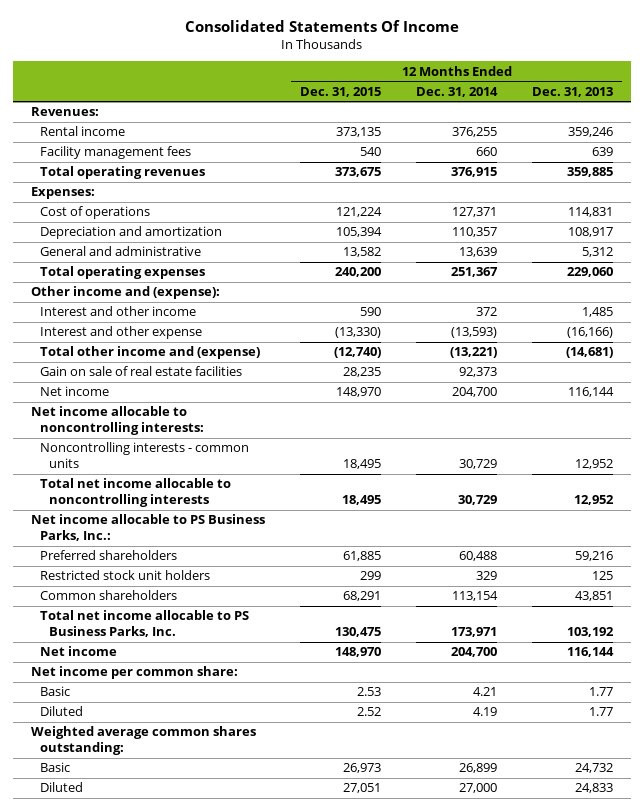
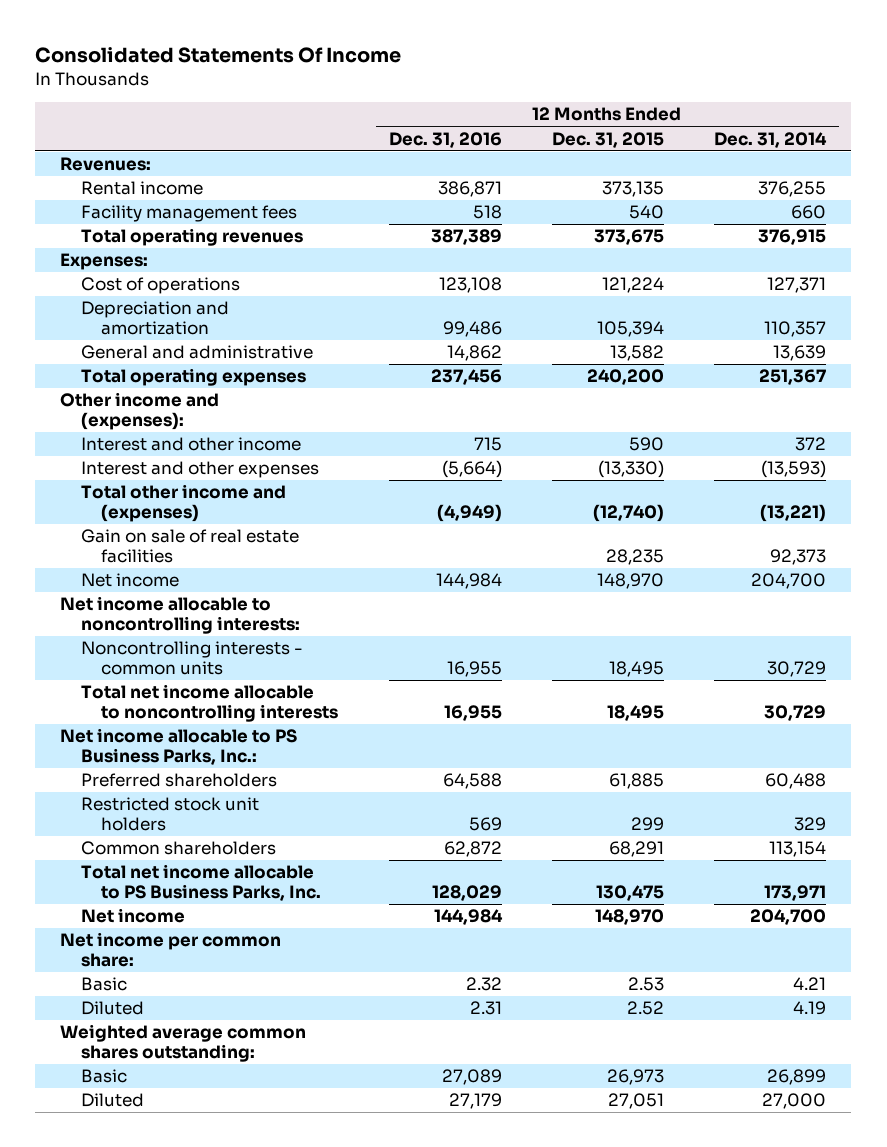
- | 12 Months Ended Dec. 31, 2015 | 12 Months Ended Dec. 31, 2014 | 12 Months Ended Dec. 31, 2013
+ | 12 Months Ended Dec. 31, 2016 | 12 Months Ended Dec. 31, 2015 | 12 Months Ended Dec. 31, 2014
- Other income and (expense):
+ Other income and (expenses):
- Interest and other expense | (13,330) | (13,593) | (16,166)
- Total other income and (expense) | (12,740) | (13,221) | (14,681)
+ Interest and other expenses | (5,664) | (13,330) | (13,593)
+ Total other income and (expenses) | (4,949) | (12,740) | (13,221)

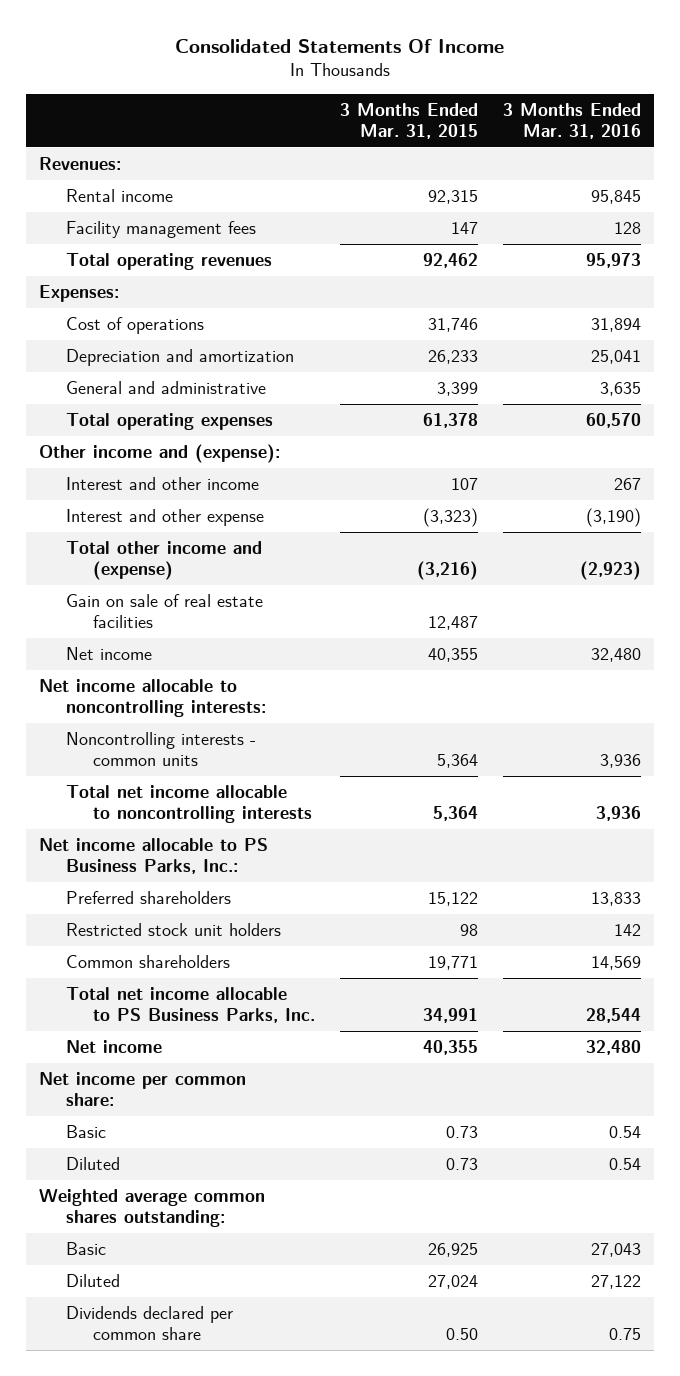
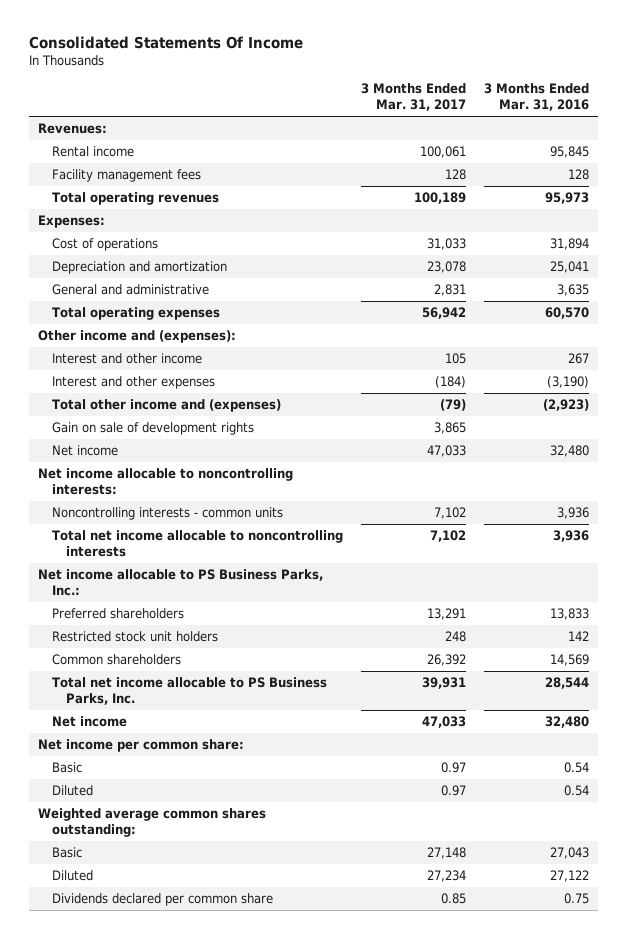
- | 3 Months Ended Mar. 31, 2015 | 3 Months Ended Mar. 31, 2016
+ | 3 Months Ended Mar. 31, 2017 | 3 Months Ended Mar. 31, 2016
- Other income and (expense):
+ Other income and (expenses):
- Interest and other expense | (3,323) | (3,190)
- Total other income and (expense) | (3,216) | (2,923)
- Gain on sale of real estate facilities | 12,487 |
+ Interest and other expenses | (184) | (3,190)
+ Total other income and (expenses) | (79) | (2,923)
+ Gain on sale of development rights | 3,865 |

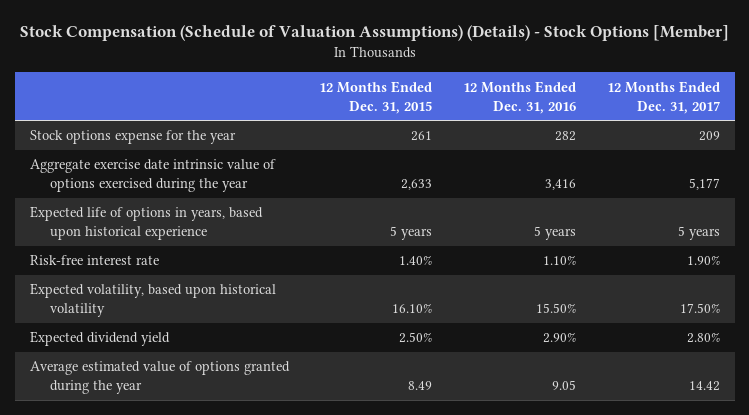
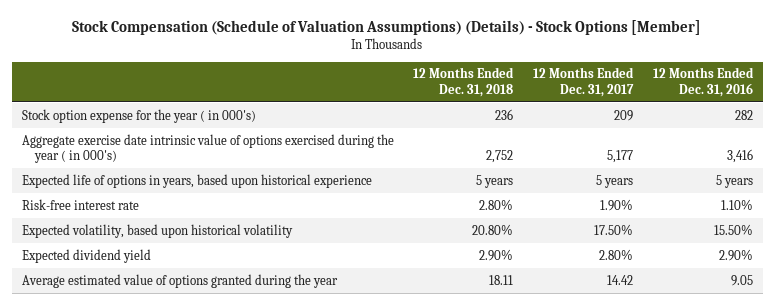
- | 12 Months Ended Dec. 31, 2015 | 12 Months Ended Dec. 31, 2016 | 12 Months Ended Dec. 31, 2017
+ | 12 Months Ended Dec. 31, 2018 | 12 Months Ended Dec. 31, 2017 | 12 Months Ended Dec. 31, 2016
- Stock options expense for the year | 261 | 282 | 209
- Aggregate exercise date intrinsic value of options exercised during the year | 2,633 | 3,416 | 5,177
+ Stock option expense for the year ( in 000's) | 236 | 209 | 282
+ Aggregate exercise date intrinsic value of options exercised during the year ( in 000's) | 2,752 | 5,177 | 3,416

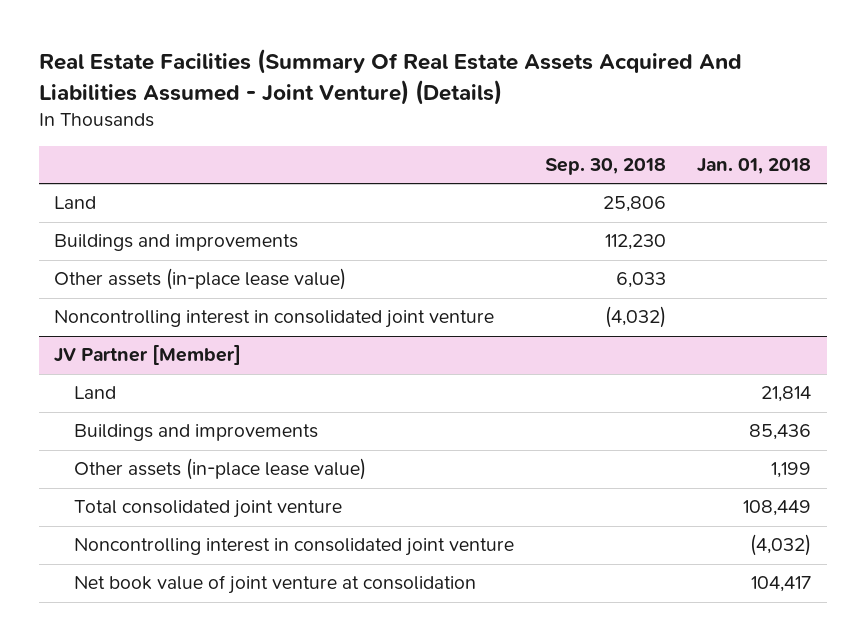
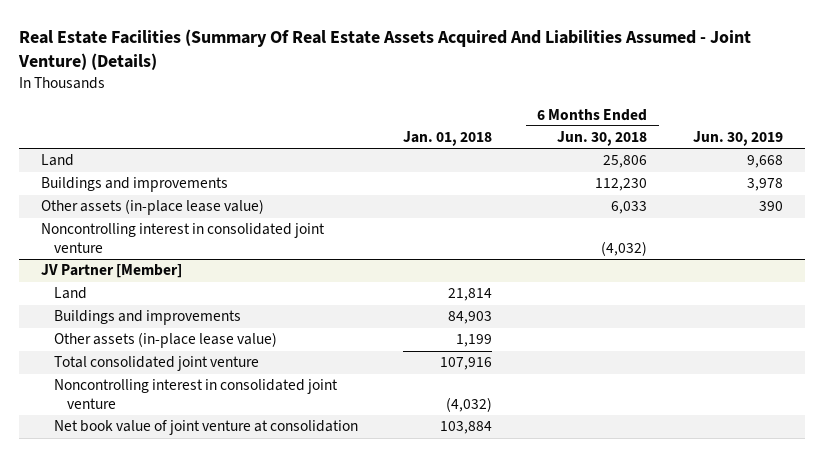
- | Sep. 30, 2018 | Jan. 01, 2018
+ | Jan. 01, 2018 | 6 Months Ended Jun. 30, 2018 | Jun. 30, 2019
@ JV Partner [Member]
- Buildings and improvements | | 85,436
+ Buildings and improvements | 84,903 | |
- Total consolidated joint venture | | 108,449
+ Total consolidated joint venture | 107,916 | |
- Net book value of joint venture at consolidation | | 104,417
+ Net book value of joint venture at consolidation | 103,884 | |

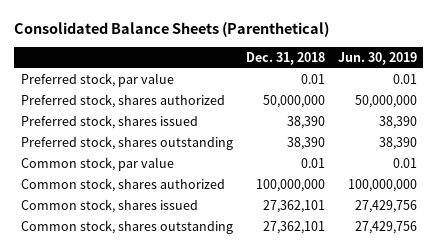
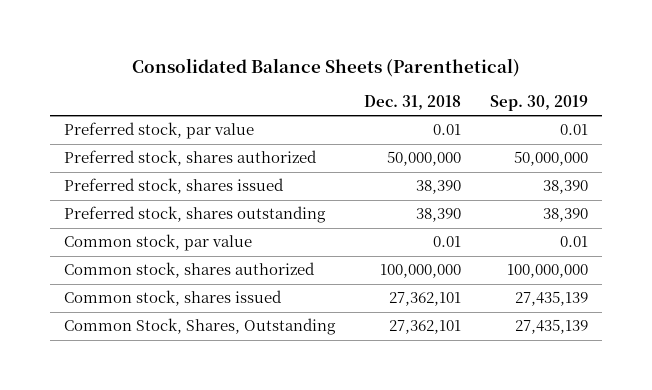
- | Dec. 31, 2018 | Jun. 30, 2019
+ | Dec. 31, 2018 | Sep. 30, 2019
- Common stock, shares outstanding | 27,362,101 | 27,429,756
+ Common Stock, Shares, Outstanding | 27,362,101 | 27,435,139

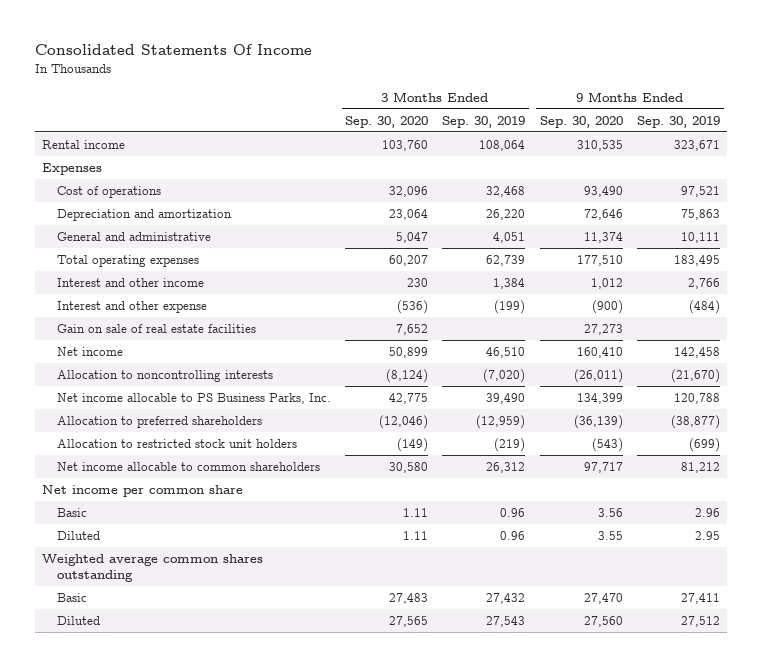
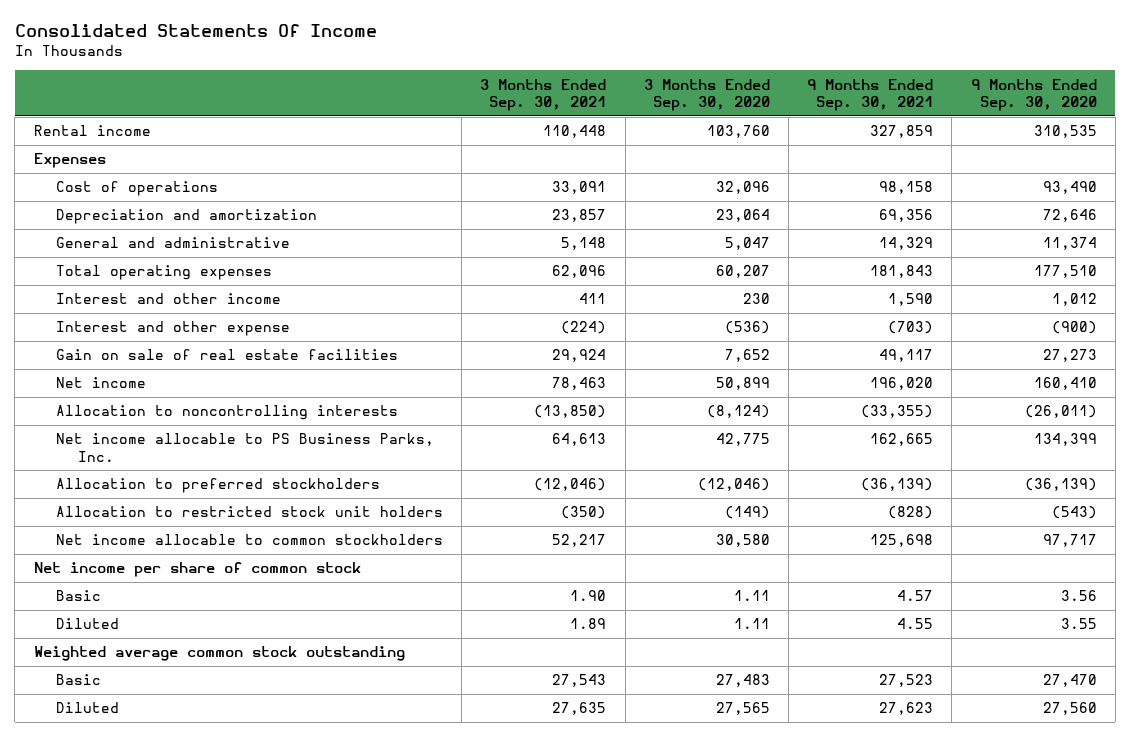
- | 3 Months Ended Sep. 30, 2020 | 3 Months Ended Sep. 30, 2019 | 9 Months Ended Sep. 30, 2020 | 9 Months Ended Sep. 30, 2019
+ | 3 Months Ended Sep. 30, 2021 | 3 Months Ended Sep. 30, 2020 | 9 Months Ended Sep. 30, 2021 | 9 Months Ended Sep. 30, 2020
- Allocation to preferred shareholders | (12,046) | (12,959) | (36,139) | (38,877)
+ Allocation to preferred stockholders | (12,046) | (12,046) | (36,139) | (36,139)
- Net income allocable to common shareholders | 30,580 | 26,312 | 97,717 | 81,212
- Net income per common share
+ Net income allocable to common stockholders | 52,217 | 30,580 | 125,698 | 97,717
+ Net income per share of common stock
- Weighted average common shares outstanding
+ Weighted average common stock outstanding

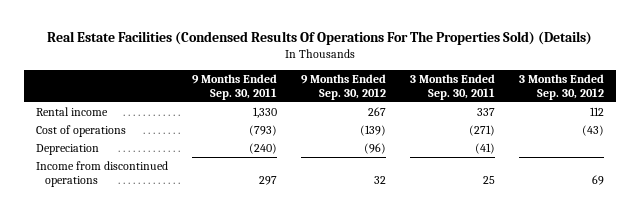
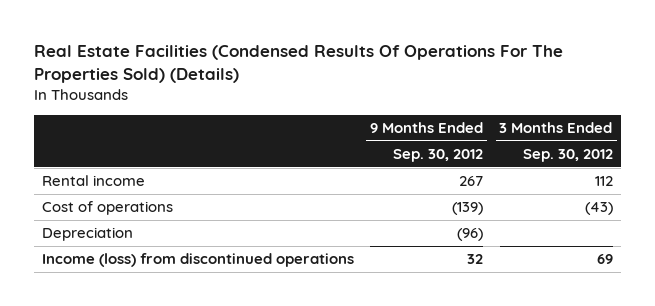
- | 9 Months Ended Sep. 30, 2011 | 9 Months Ended Sep. 30, 2012 | 3 Months Ended Sep. 30, 2011 | 3 Months Ended Sep. 30, 2012
+ | 9 Months Ended Sep. 30, 2012 | 3 Months Ended Sep. 30, 2012
- Income from discontinued operations | 297 | 32 | 25 | 69
+ Income (loss) from discontinued operations | 32 | 69

